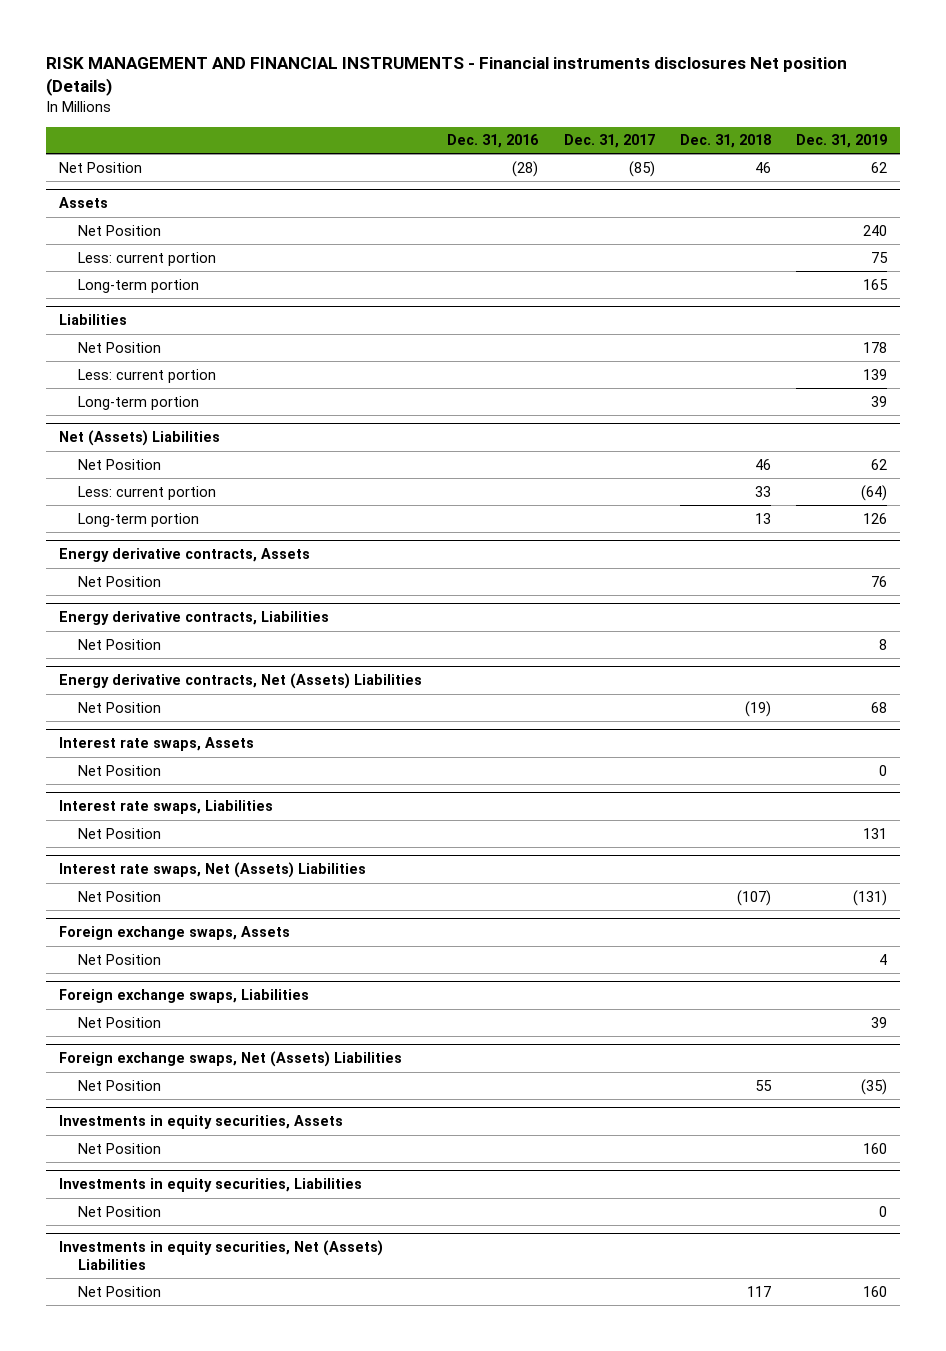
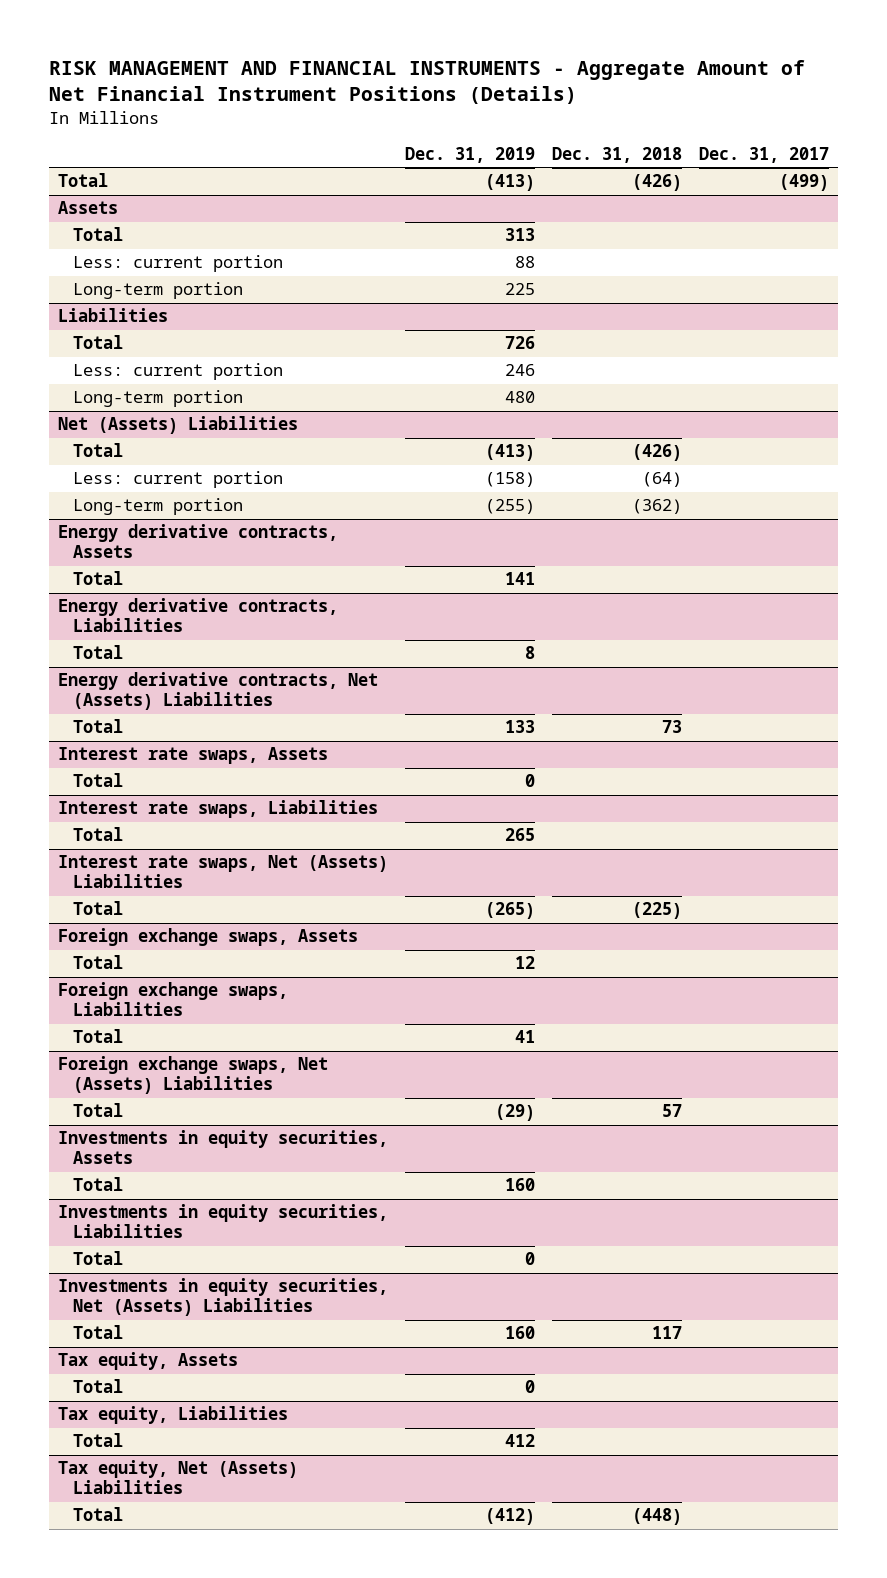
- RISK MANAGEMENT AND FINANCIAL INSTRUMENTS - Financial instruments disclosures Net position (Details)
+ RISK MANAGEMENT AND FINANCIAL INSTRUMENTS - Aggregate Amount of Net Financial Instrument Positions (Details)
- | Dec. 31, 2016 | Dec. 31, 2017 | Dec. 31, 2018 | Dec. 31, 2019
+ | Dec. 31, 2019 | Dec. 31, 2018 | Dec. 31, 2017
- Net Position | (28) | (85) | 46 | 62
+ Total | (413) | (426) | (499)
@ Assets
- Net Position | | | | 240
- Less: current portion | | | | 75
- Long-term portion | | | | 165
+ Total | 313 | |
+ Less: current portion | 88 | |
+ Long-term portion | 225 | |
@ Liabilities
- Net Position | | | | 178
- Less: current portion | | | | 139
- Long-term portion | | | | 39
+ Total | 726 | |
+ Less: current portion | 246 | |
+ Long-term portion | 480 | |
@ Net (Assets) Liabilities
- Net Position | | | 46 | 62
- Less: current portion | | | 33 | (64)
- Long-term portion | | | 13 | 126
+ Total | (413) | (426) |
+ Less: current portion | (158) | (64) |
+ Long-term portion | (255) | (362) |
@ Energy derivative contracts, Assets
- Net Position | | | | 76
+ Total | 141 | |
@ Energy derivative contracts, Liabilities
- Net Position | | | | 8
+ Total | 8 | |
@ Energy derivative contracts, Net (Assets) Liabilities
- Net Position | | | (19) | 68
+ Total | 133 | 73 |
@ Interest rate swaps, Assets
- Net Position | | | | 0
+ Total | 0 | |
@ Interest rate swaps, Liabilities
- Net Position | | | | 131
+ Total | 265 | |
@ Interest rate swaps, Net (Assets) Liabilities
- Net Position | | | (107) | (131)
+ Total | (265) | (225) |
@ Foreign exchange swaps, Assets
- Net Position | | | | 4
+ Total | 12 | |
@ Foreign exchange swaps, Liabilities
- Net Position | | | | 39
+ Total | 41 | |
@ Foreign exchange swaps, Net (Assets) Liabilities
- Net Position | | | 55 | (35)
+ Total | (29) | 57 |
@ Investments in equity securities, Assets
- Net Position | | | | 160
+ Total | 160 | |
@ Investments in equity securities, Liabilities
- Net Position | | | | 0
+ Total | 0 | |
@ Investments in equity securities, Net (Assets) Liabilities
- Net Position | | | 117 | 160
+ Total | 160 | 117 |
+ Tax equity, Assets
+ Total | 0 | |
+ Tax equity, Liabilities
+ Total | 412 | |
+ Tax equity, Net (Assets) Liabilities
+ Total | (412) | (448) |

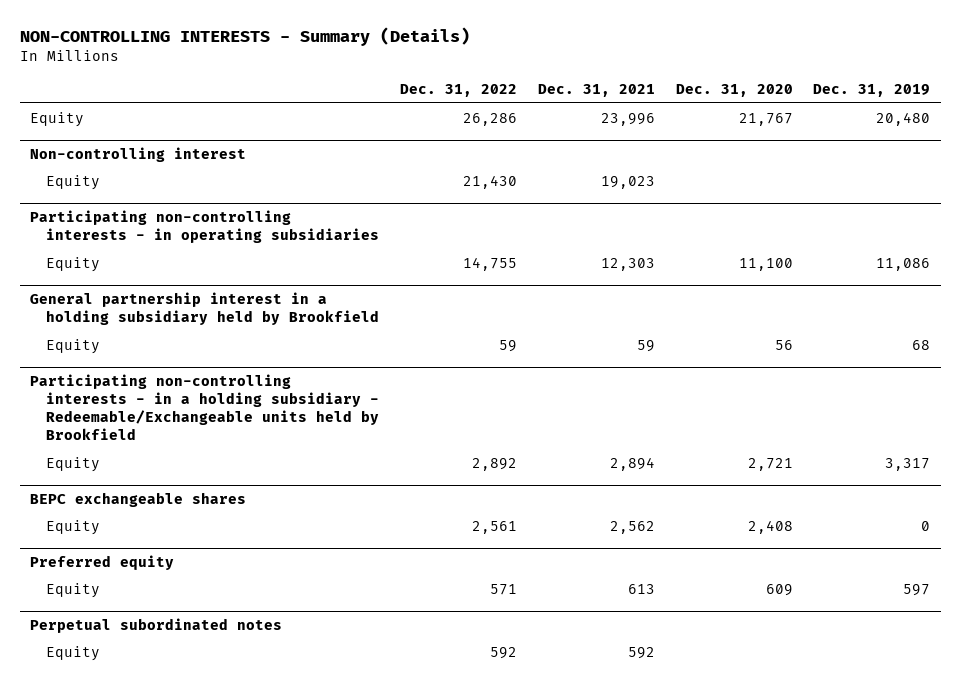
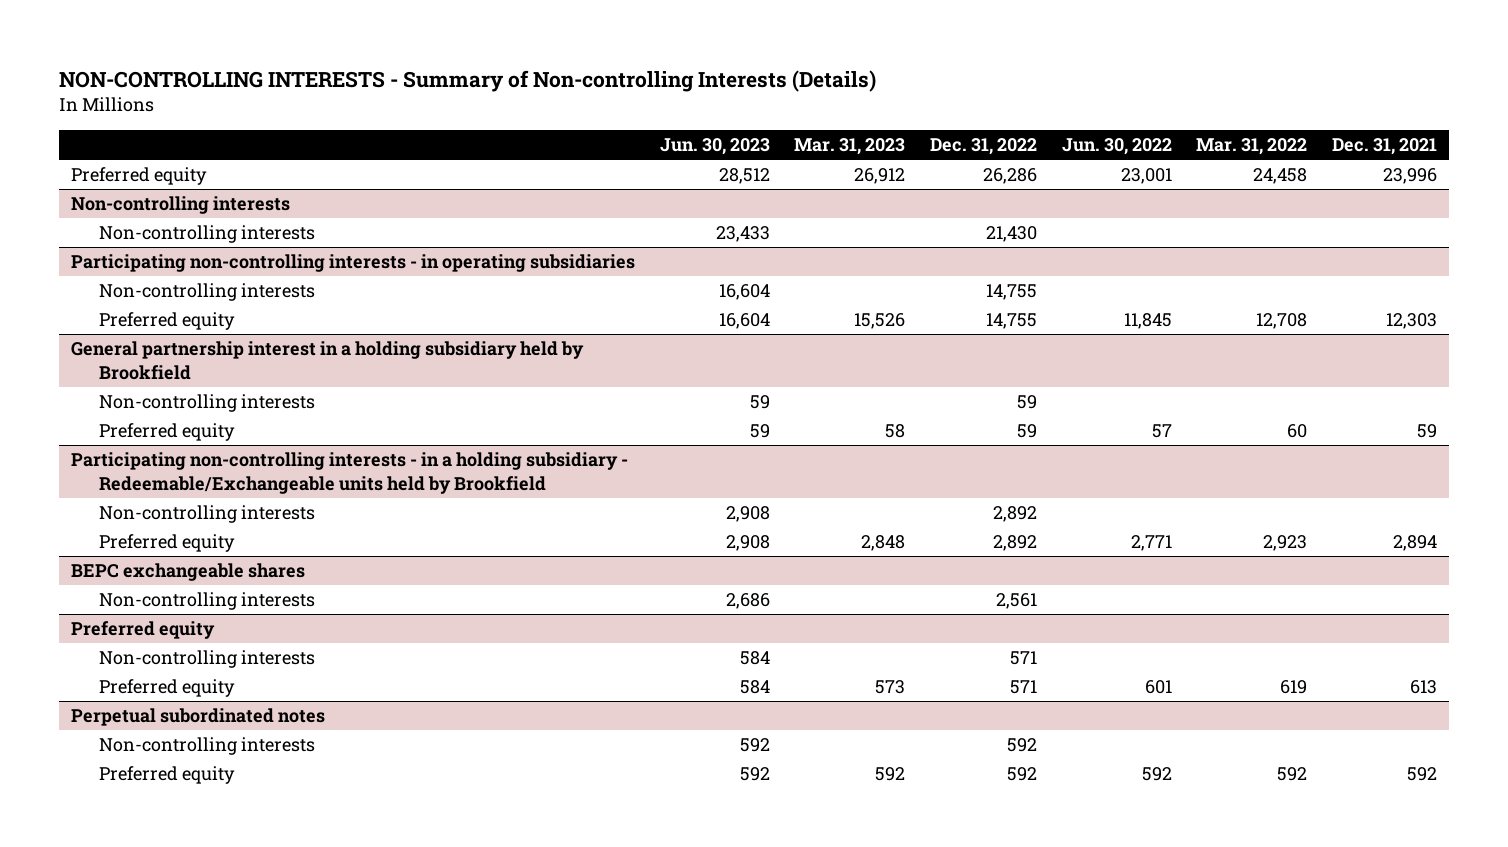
- NON-CONTROLLING INTERESTS - Summary (Details)
+ NON-CONTROLLING INTERESTS - Summary of Non-controlling Interests (Details)
- | Dec. 31, 2022 | Dec. 31, 2021 | Dec. 31, 2020 | Dec. 31, 2019
+ | Jun. 30, 2023 | Mar. 31, 2023 | Dec. 31, 2022 | Jun. 30, 2022 | Mar. 31, 2022 | Dec. 31, 2021
- Equity | 26,286 | 23,996 | 21,767 | 20,480
- Non-controlling interest
- Equity | 21,430 | 19,023 | |
+ Preferred equity | 28,512 | 26,912 | 26,286 | 23,001 | 24,458 | 23,996
+ Non-controlling interests
+ Non-controlling interests | 23,433 | | 21,430 | | |
@ Participating non-controlling interests - in operating subsidiaries
- Equity | 14,755 | 12,303 | 11,100 | 11,086
+ Non-controlling interests | 16,604 | | 14,755 | | |
+ Preferred equity | 16,604 | 15,526 | 14,755 | 11,845 | 12,708 | 12,303
@ General partnership interest in a holding subsidiary held by Brookfield
- Equity | 59 | 59 | 56 | 68
+ Non-controlling interests | 59 | | 59 | | |
+ Preferred equity | 59 | 58 | 59 | 57 | 60 | 59
@ Participating non-controlling interests - in a holding subsidiary - Redeemable/Exchangeable units held by Brookfield
- Equity | 2,892 | 2,894 | 2,721 | 3,317
+ Non-controlling interests | 2,908 | | 2,892 | | |
+ Preferred equity | 2,908 | 2,848 | 2,892 | 2,771 | 2,923 | 2,894
@ BEPC exchangeable shares
- Equity | 2,561 | 2,562 | 2,408 | 0
+ Non-controlling interests | 2,686 | | 2,561 | | |
@ Preferred equity
- Equity | 571 | 613 | 609 | 597
+ Non-controlling interests | 584 | | 571 | | |
+ Preferred equity | 584 | 573 | 571 | 601 | 619 | 613
@ Perpetual subordinated notes
- Equity | 592 | 592 | |
+ Non-controlling interests | 592 | | 592 | | |
+ Preferred equity | 592 | 592 | 592 | 592 | 592 | 592

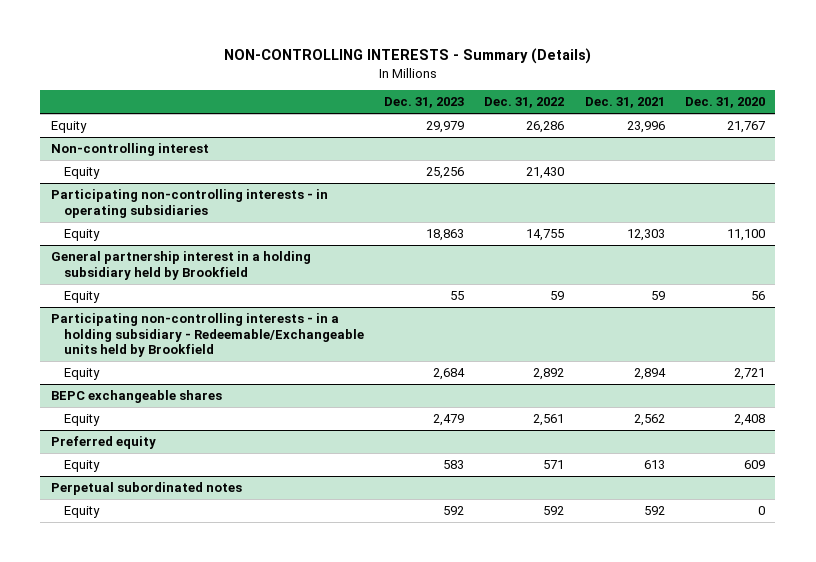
- NON-CONTROLLING INTERESTS - Summary of Non-controlling Interests (Details)
+ NON-CONTROLLING INTERESTS - Summary (Details)
- | Jun. 30, 2023 | Mar. 31, 2023 | Dec. 31, 2022 | Jun. 30, 2022 | Mar. 31, 2022 | Dec. 31, 2021
+ | Dec. 31, 2023 | Dec. 31, 2022 | Dec. 31, 2021 | Dec. 31, 2020
- Preferred equity | 28,512 | 26,912 | 26,286 | 23,001 | 24,458 | 23,996
- Non-controlling interests
- Non-controlling interests | 23,433 | | 21,430 | | |
+ Equity | 29,979 | 26,286 | 23,996 | 21,767
+ Non-controlling interest
+ Equity | 25,256 | 21,430 | |
@ Participating non-controlling interests - in operating subsidiaries
- Non-controlling interests | 16,604 | | 14,755 | | |
- Preferred equity | 16,604 | 15,526 | 14,755 | 11,845 | 12,708 | 12,303
+ Equity | 18,863 | 14,755 | 12,303 | 11,100
@ General partnership interest in a holding subsidiary held by Brookfield
- Non-controlling interests | 59 | | 59 | | |
- Preferred equity | 59 | 58 | 59 | 57 | 60 | 59
+ Equity | 55 | 59 | 59 | 56
@ Participating non-controlling interests - in a holding subsidiary - Redeemable/Exchangeable units held by Brookfield
- Non-controlling interests | 2,908 | | 2,892 | | |
- Preferred equity | 2,908 | 2,848 | 2,892 | 2,771 | 2,923 | 2,894
+ Equity | 2,684 | 2,892 | 2,894 | 2,721
@ BEPC exchangeable shares
- Non-controlling interests | 2,686 | | 2,561 | | |
+ Equity | 2,479 | 2,561 | 2,562 | 2,408
@ Preferred equity
- Non-controlling interests | 584 | | 571 | | |
- Preferred equity | 584 | 573 | 571 | 601 | 619 | 613
+ Equity | 583 | 571 | 613 | 609
@ Perpetual subordinated notes
- Non-controlling interests | 592 | | 592 | | |
- Preferred equity | 592 | 592 | 592 | 592 | 592 | 592
+ Equity | 592 | 592 | 592 | 0

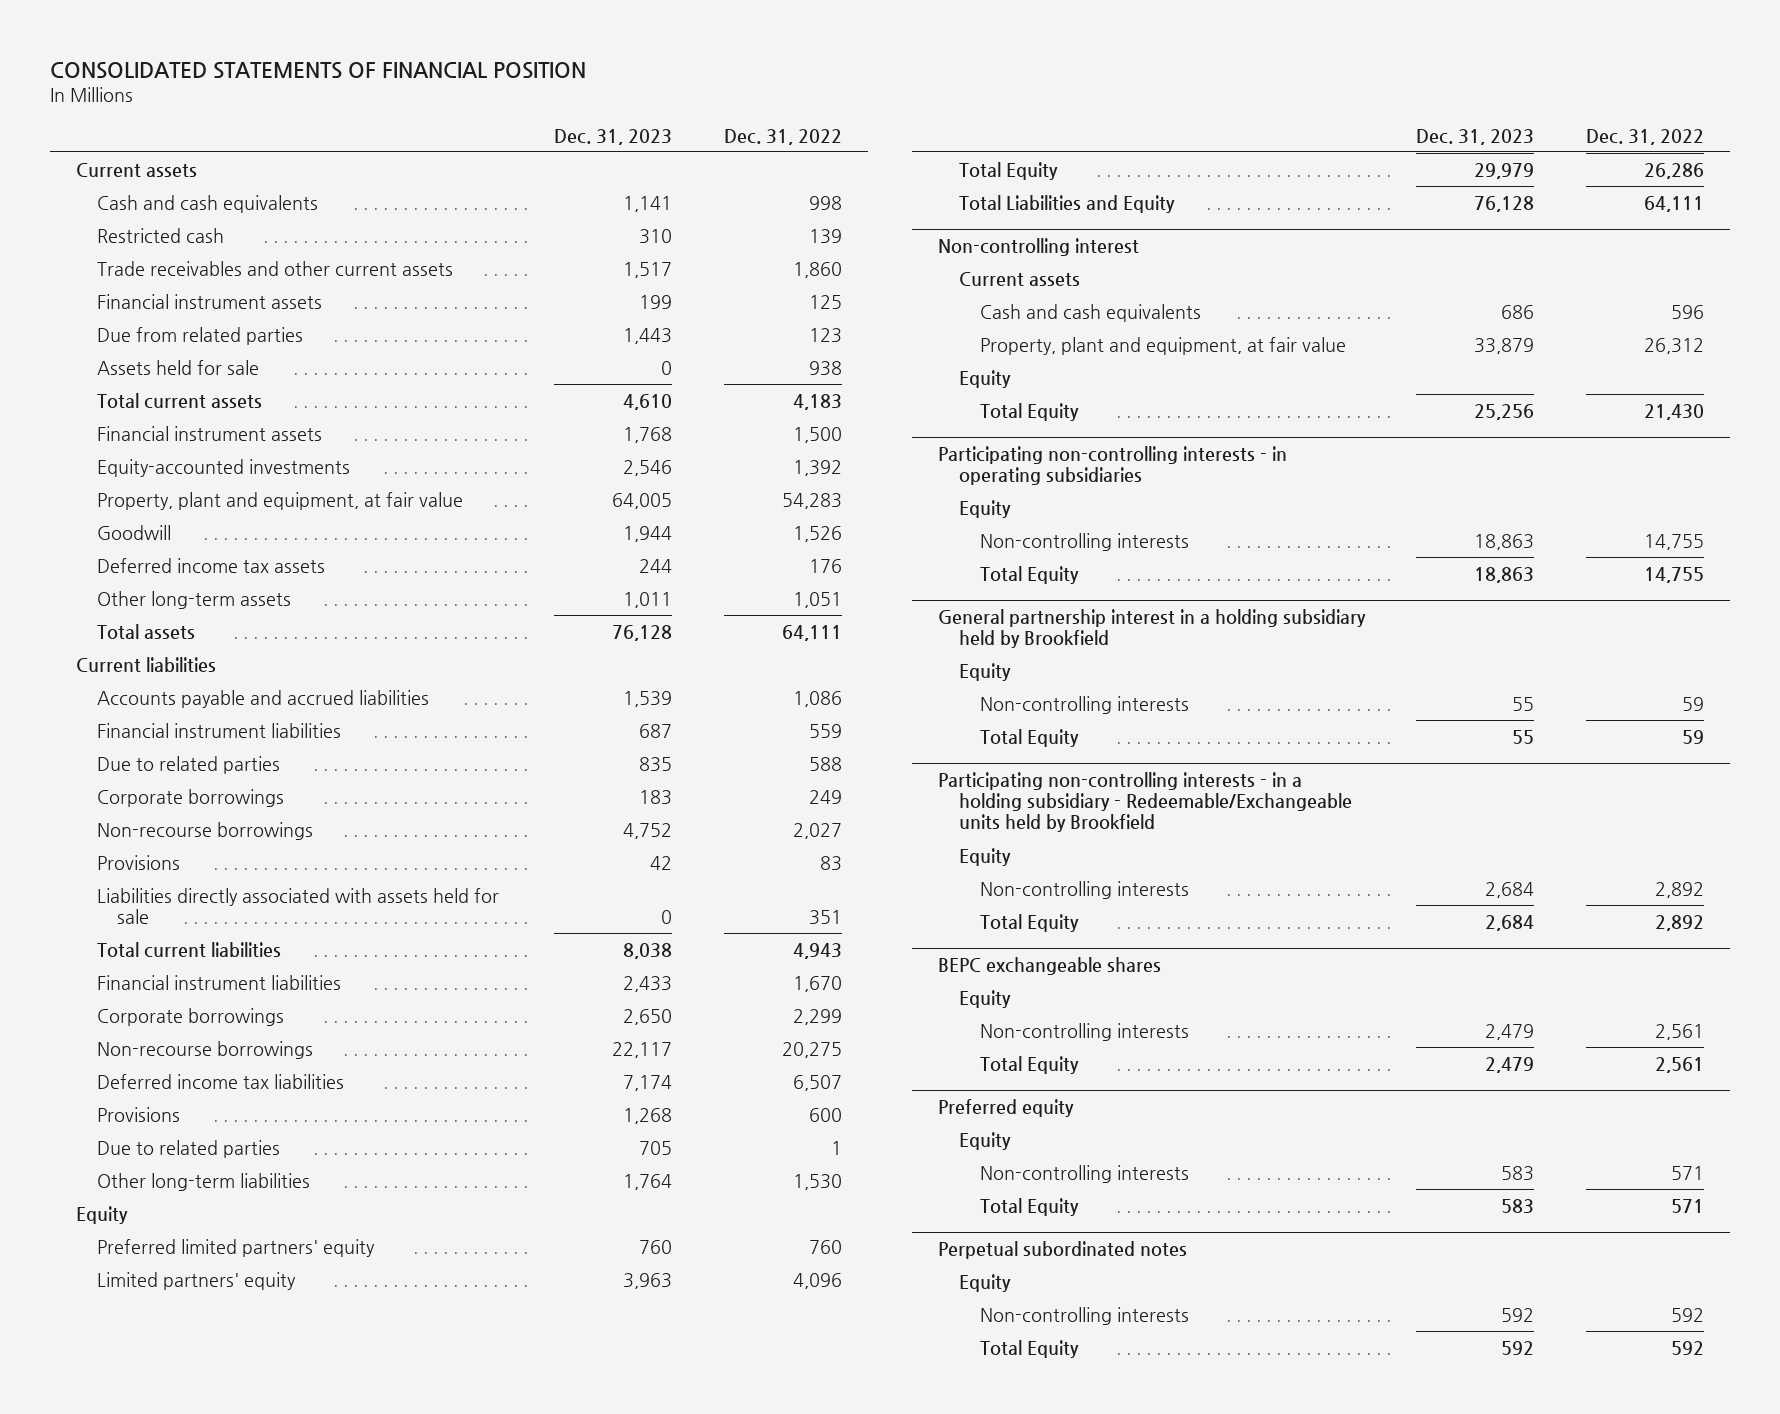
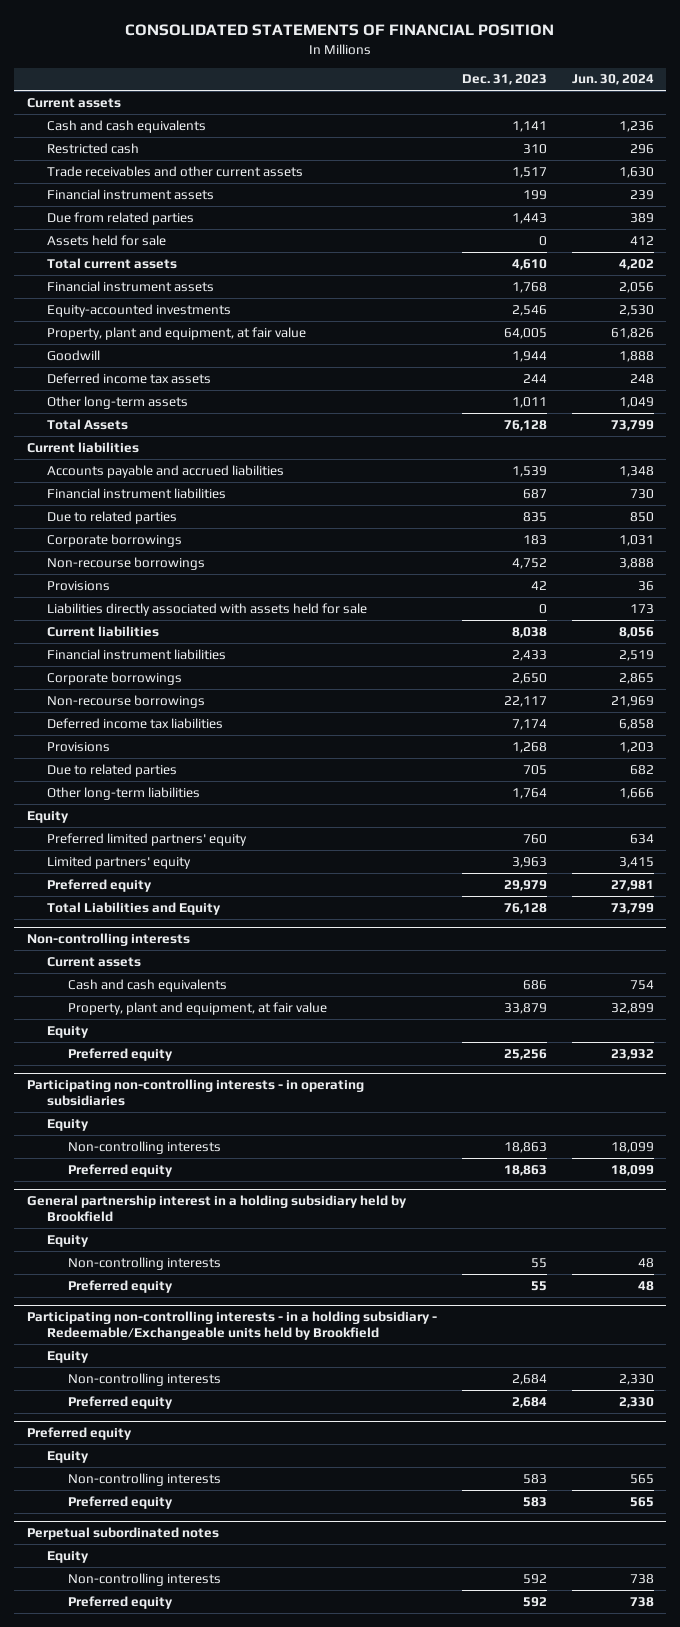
- | Dec. 31, 2023 | Dec. 31, 2022
+ | Dec. 31, 2023 | Jun. 30, 2024
- Total assets | 76,128 | 64,111
+ Total Assets | 76,128 | 73,799
- Total current liabilities | 8,038 | 4,943
+ Current liabilities | 8,038 | 8,056
- Total Equity | 29,979 | 26,286
+ Preferred equity | 29,979 | 27,981
- Non-controlling interest
+ Non-controlling interests
- Total Equity | 25,256 | 21,430
+ Preferred equity | 25,256 | 23,932
@ Participating non-controlling interests - in operating subsidiaries
- Total Equity | 18,863 | 14,755
+ Preferred equity | 18,863 | 18,099
@ General partnership interest in a holding subsidiary held by Brookfield
- Total Equity | 55 | 59
+ Preferred equity | 55 | 48
@ Participating non-controlling interests - in a holding subsidiary - Redeemable/Exchangeable units held by Brookfield
- Total Equity | 2,684 | 2,892
- BEPC exchangeable shares
- Equity
- Non-controlling interests | 2,479 | 2,561
- Total Equity | 2,479 | 2,561
@ Participating non-controlling interests - in a holding subsidiary - Redeemable/Exchangeable units held by Brookfield
+ Preferred equity | 2,684 | 2,330
@ Preferred equity
- Total Equity | 583 | 571
+ Preferred equity | 583 | 565
@ Perpetual subordinated notes
- Total Equity | 592 | 592
+ Preferred equity | 592 | 738

